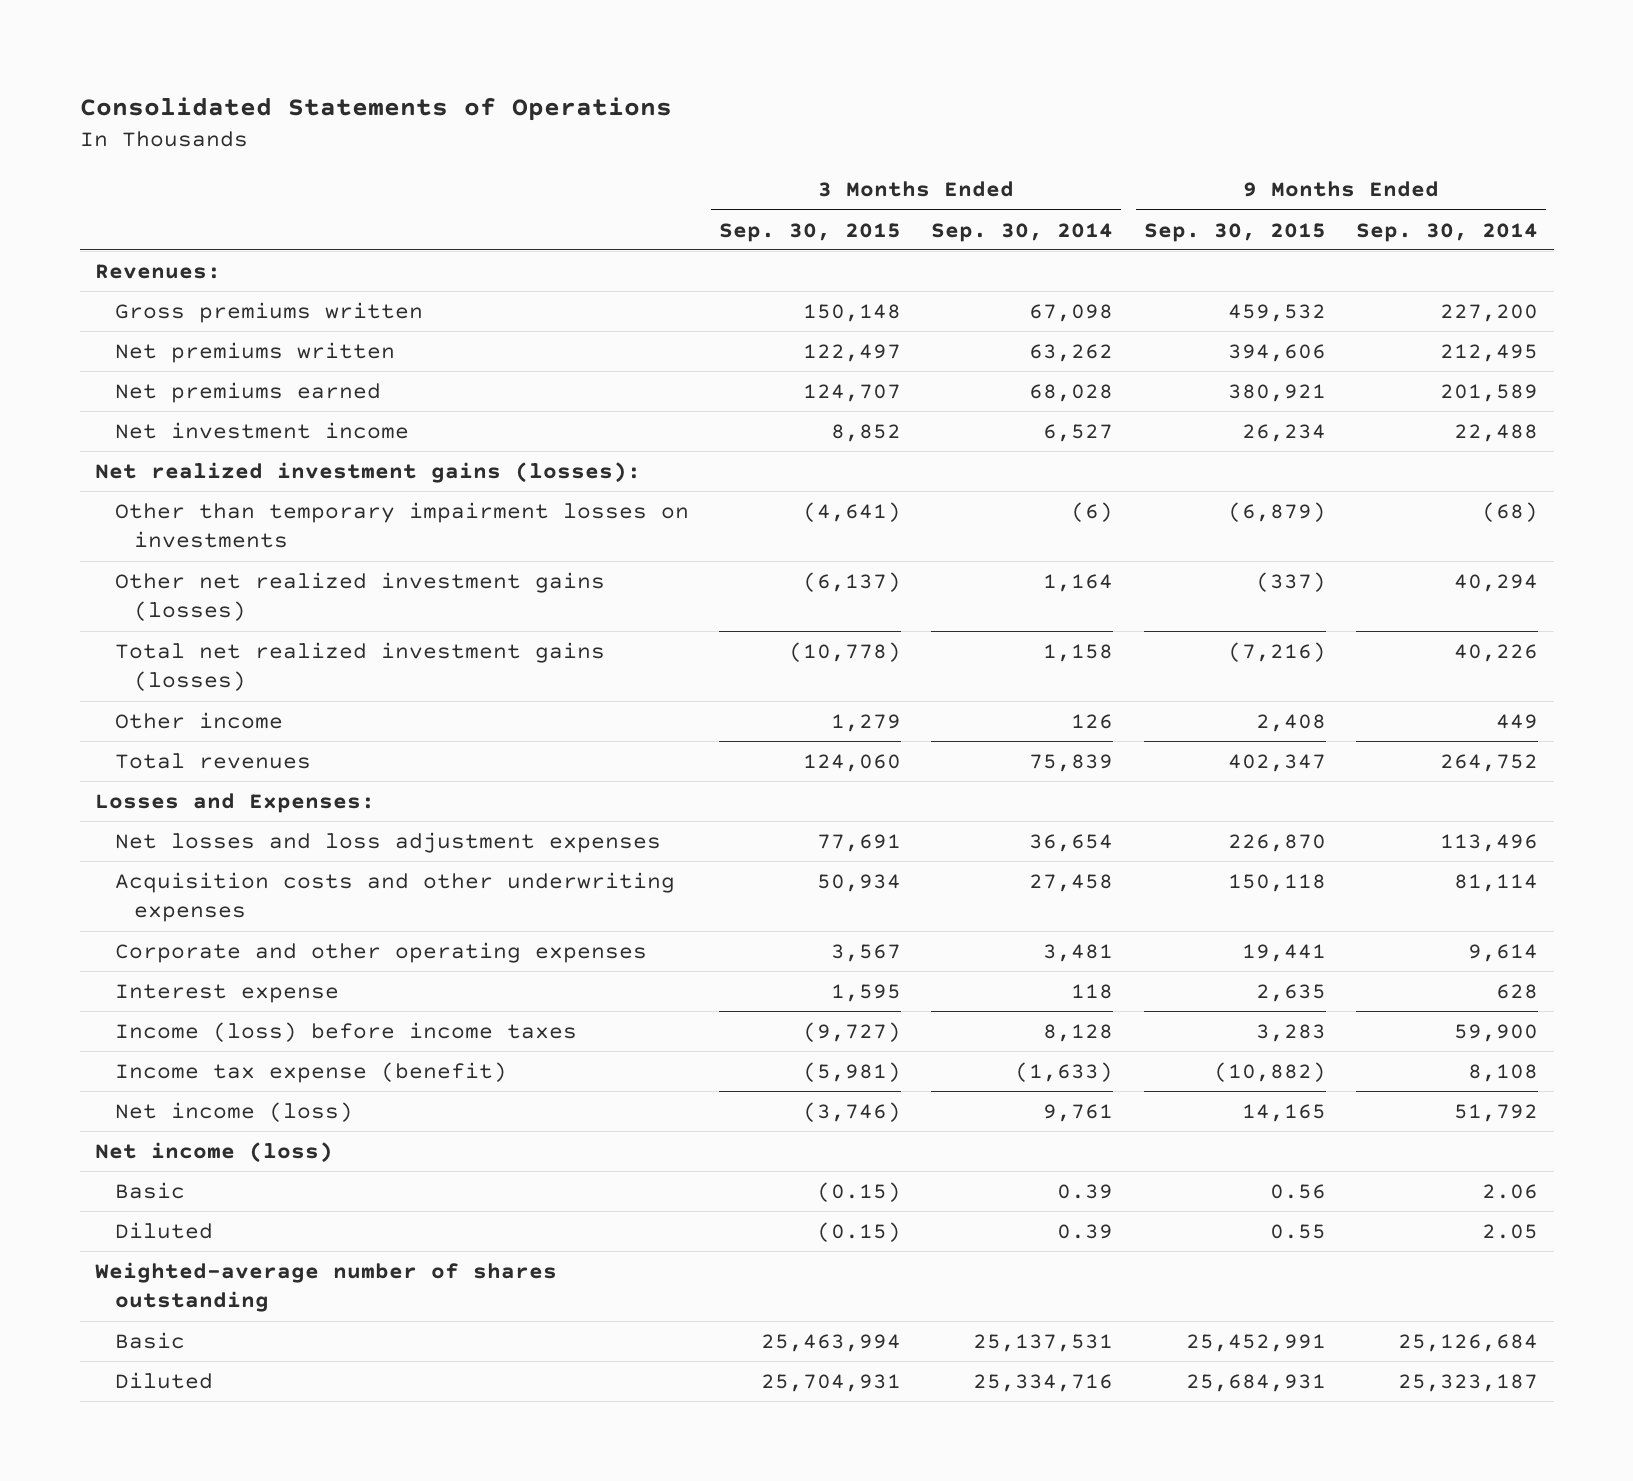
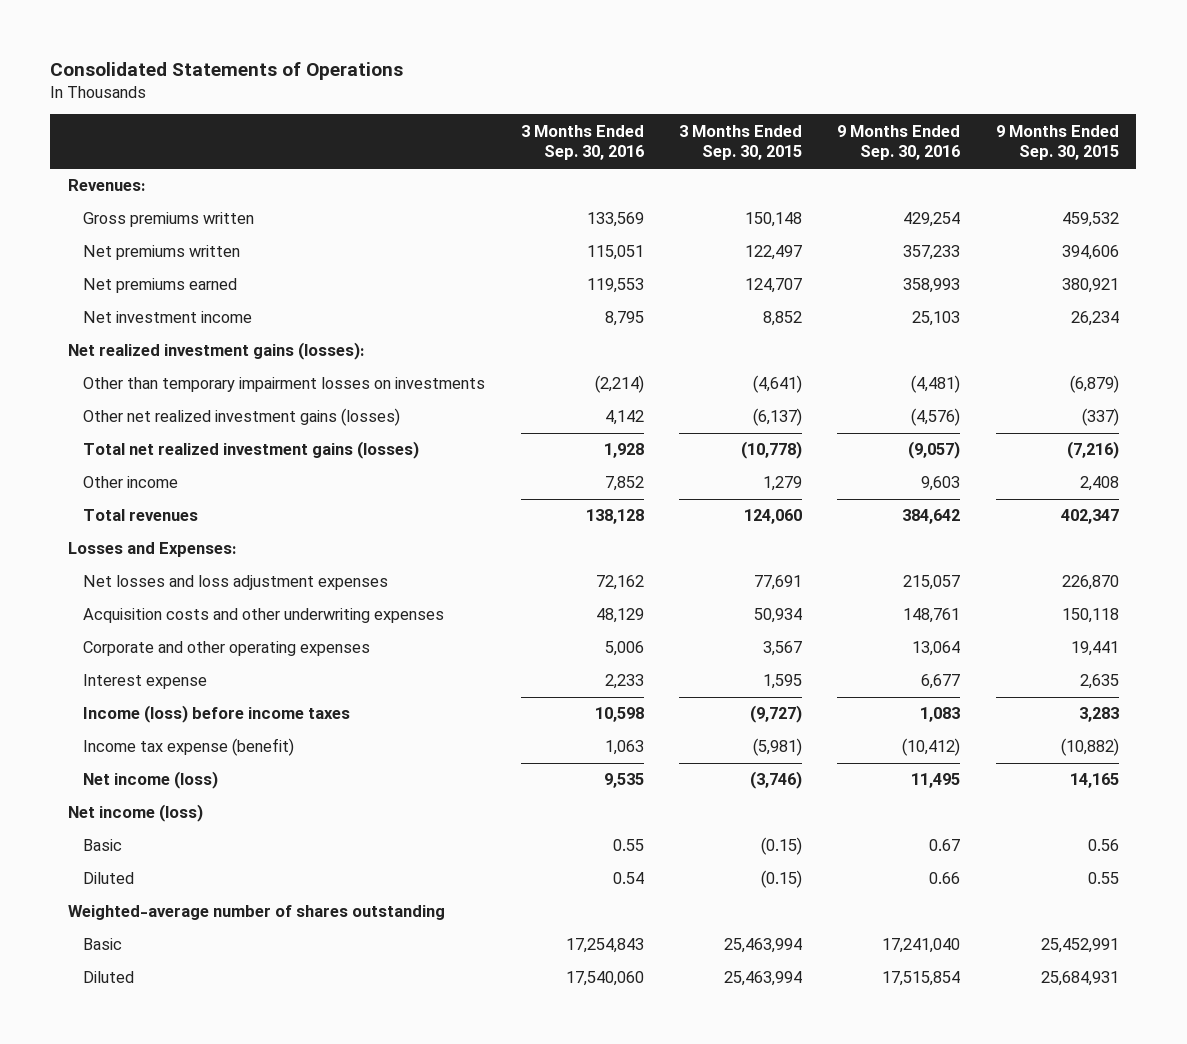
- | 3 Months Ended Sep. 30, 2015 | 3 Months Ended Sep. 30, 2014 | 9 Months Ended Sep. 30, 2015 | 9 Months Ended Sep. 30, 2014
+ | 3 Months Ended Sep. 30, 2016 | 3 Months Ended Sep. 30, 2015 | 9 Months Ended Sep. 30, 2016 | 9 Months Ended Sep. 30, 2015
- Diluted | 25,704,931 | 25,334,716 | 25,684,931 | 25,323,187
+ Diluted | 17,540,060 | 25,463,994 | 17,515,854 | 25,684,931

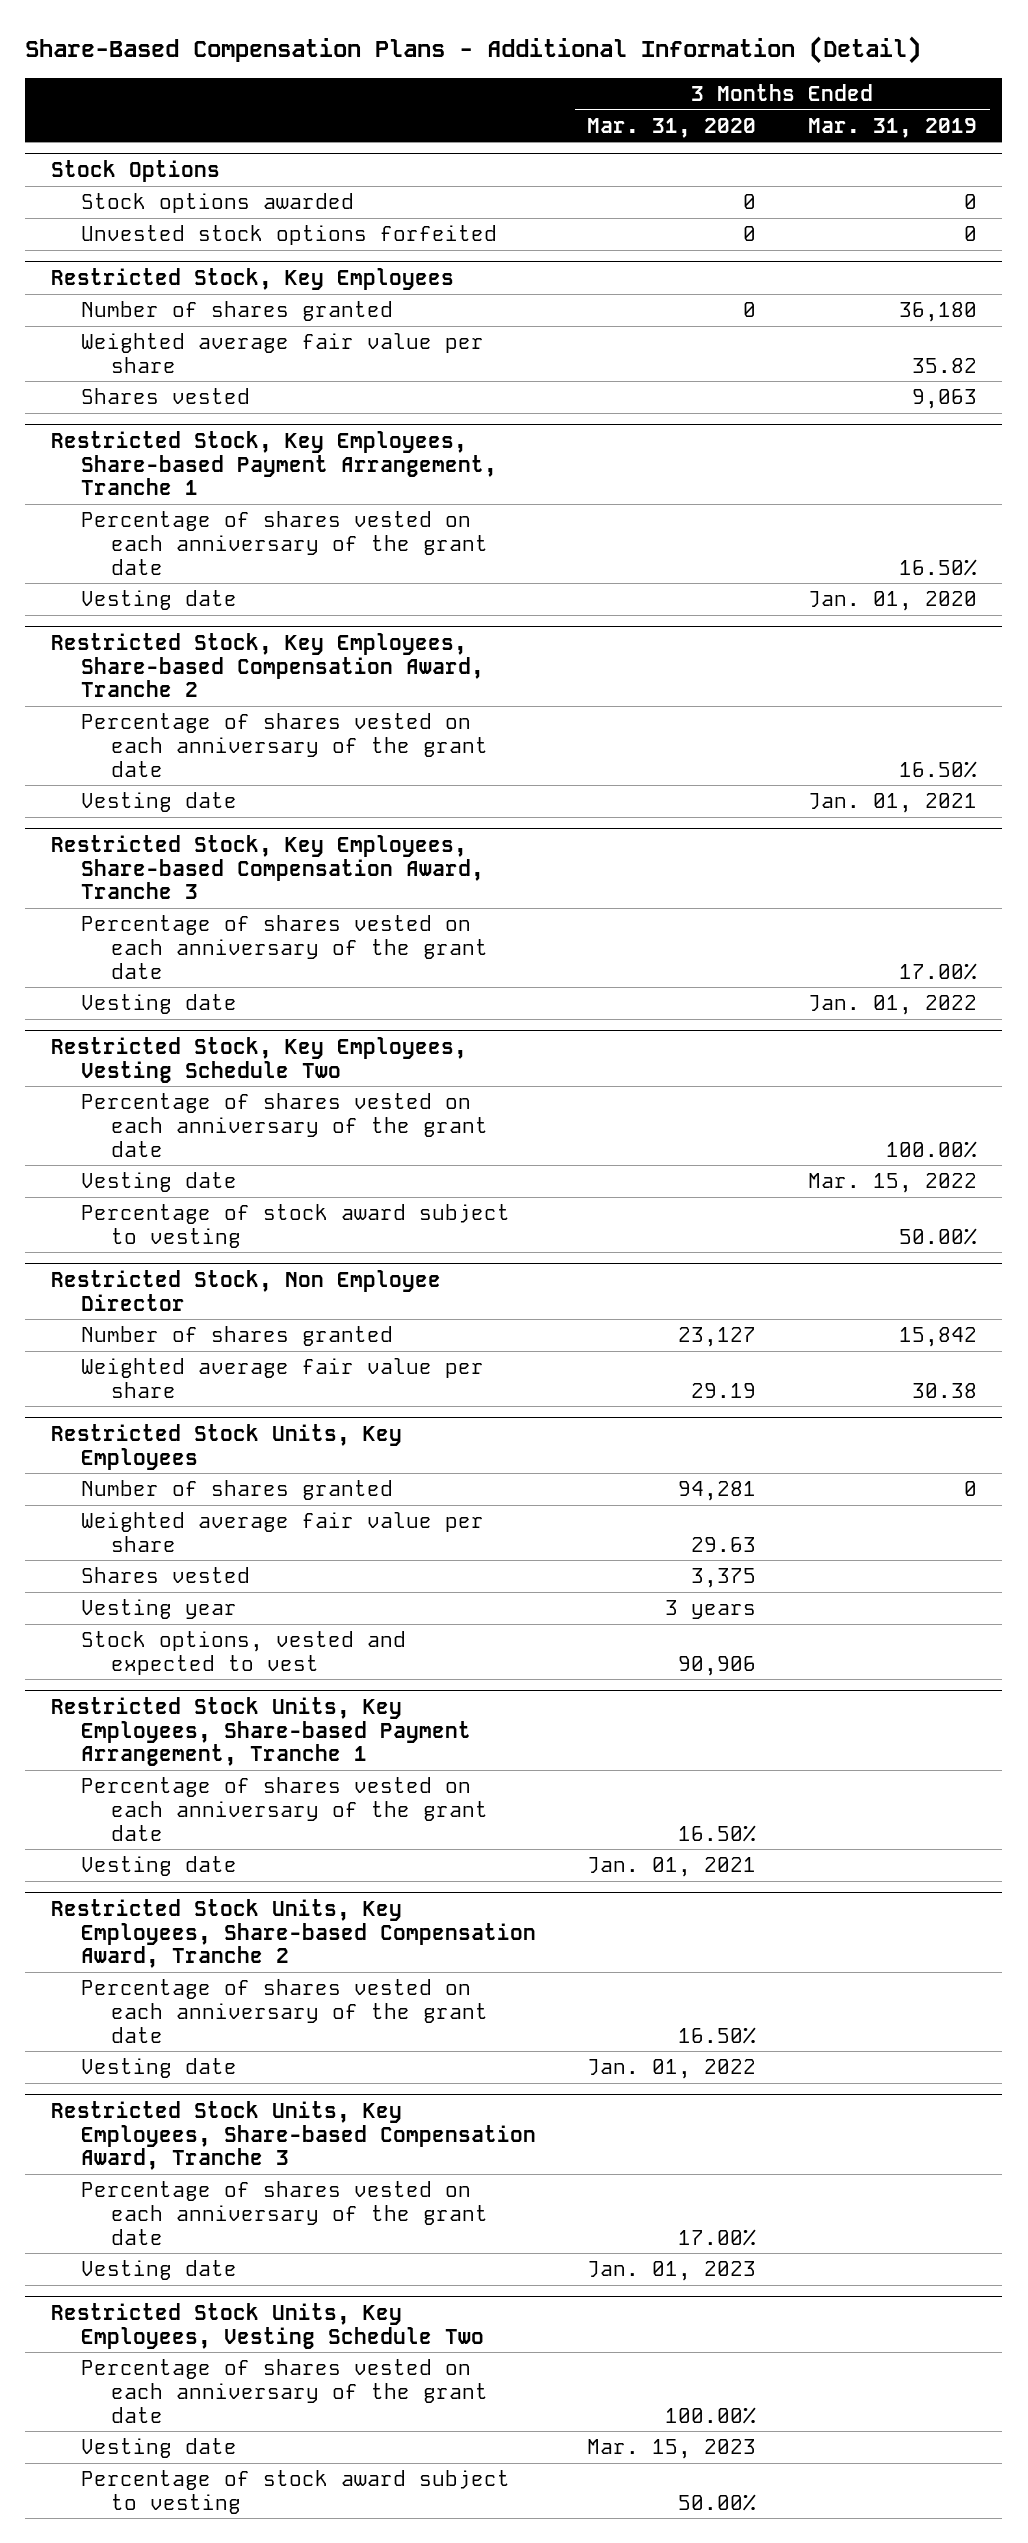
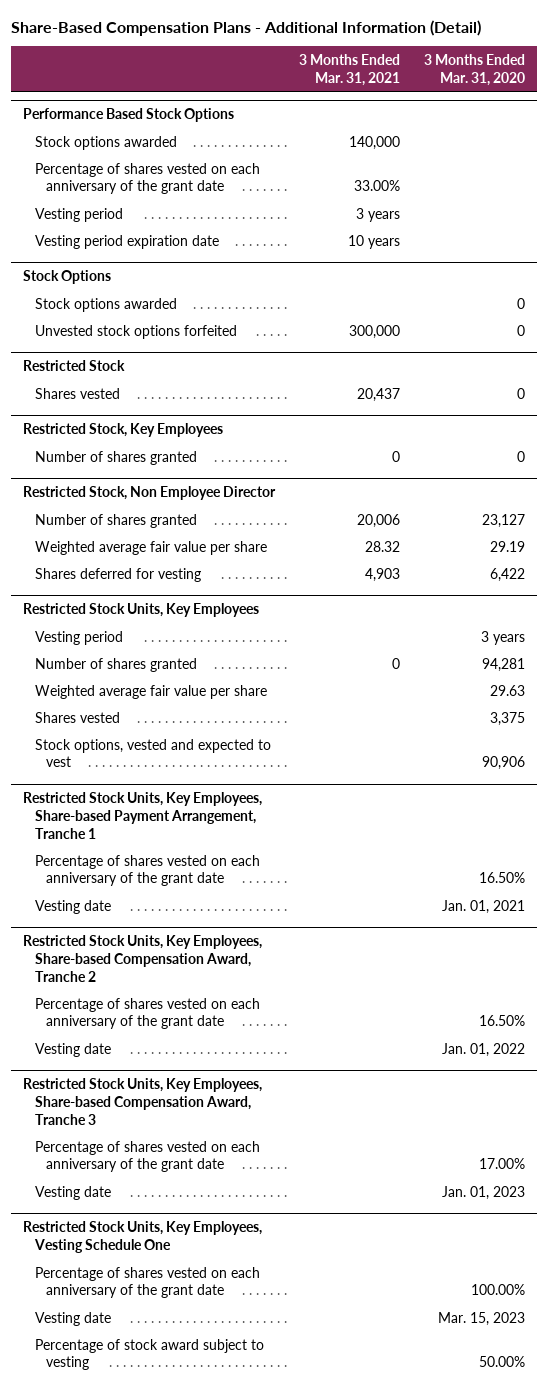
- | 3 Months Ended Mar. 31, 2020 | 3 Months Ended Mar. 31, 2019
+ | 3 Months Ended Mar. 31, 2021 | 3 Months Ended Mar. 31, 2020
+ Performance Based Stock Options
+ Stock options awarded | 140,000 |
+ Percentage of shares vested on each anniversary of the grant date | 33.00% |
+ Vesting period | 3 years |
+ Vesting period expiration date | 10 years |
+ Restricted Stock
+ Shares vested | 20,437 | 0
@ Restricted Stock, Key Employees
- Weighted average fair value per share | | 35.82
- Shares vested | | 9,063
- Restricted Stock, Key Employees, Share-based Payment Arrangement, Tranche 1
- Percentage of shares vested on each anniversary of the grant date | | 16.50%
- Vesting date | | Jan. 01, 2020
- Restricted Stock, Key Employees, Share-based Compensation Award, Tranche 2
- Percentage of shares vested on each anniversary of the grant date | | 16.50%
- Vesting date | | Jan. 01, 2021
- Restricted Stock, Key Employees, Share-based Compensation Award, Tranche 3
- Percentage of shares vested on each anniversary of the grant date | | 17.00%
- Vesting date | | Jan. 01, 2022
- Restricted Stock, Key Employees, Vesting Schedule Two
- Percentage of shares vested on each anniversary of the grant date | | 100.00%
- Vesting date | | Mar. 15, 2022
- Percentage of stock award subject to vesting | | 50.00%
@ Restricted Stock, Non Employee Director
+ Shares deferred for vesting | 4,903 | 6,422
@ Restricted Stock Units, Key Employees
+ Vesting period | | 3 years
- Vesting year | 3 years |
- Restricted Stock Units, Key Employees, Vesting Schedule Two
+ Restricted Stock Units, Key Employees, Vesting Schedule One

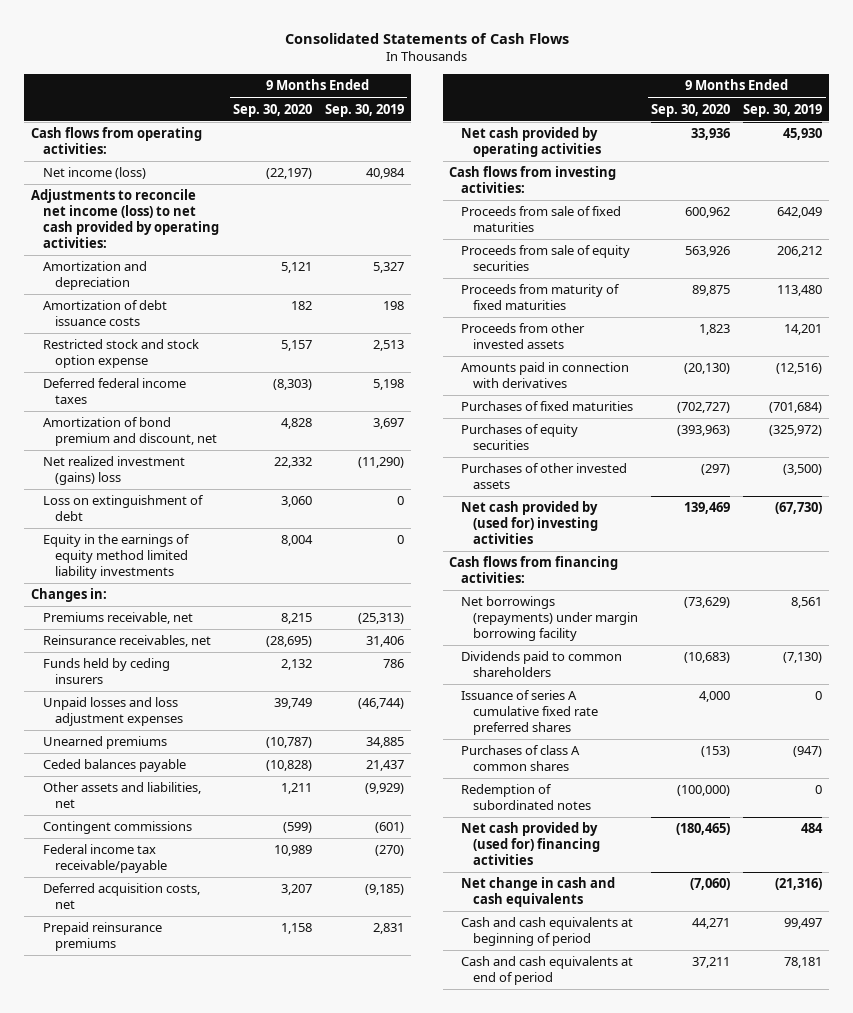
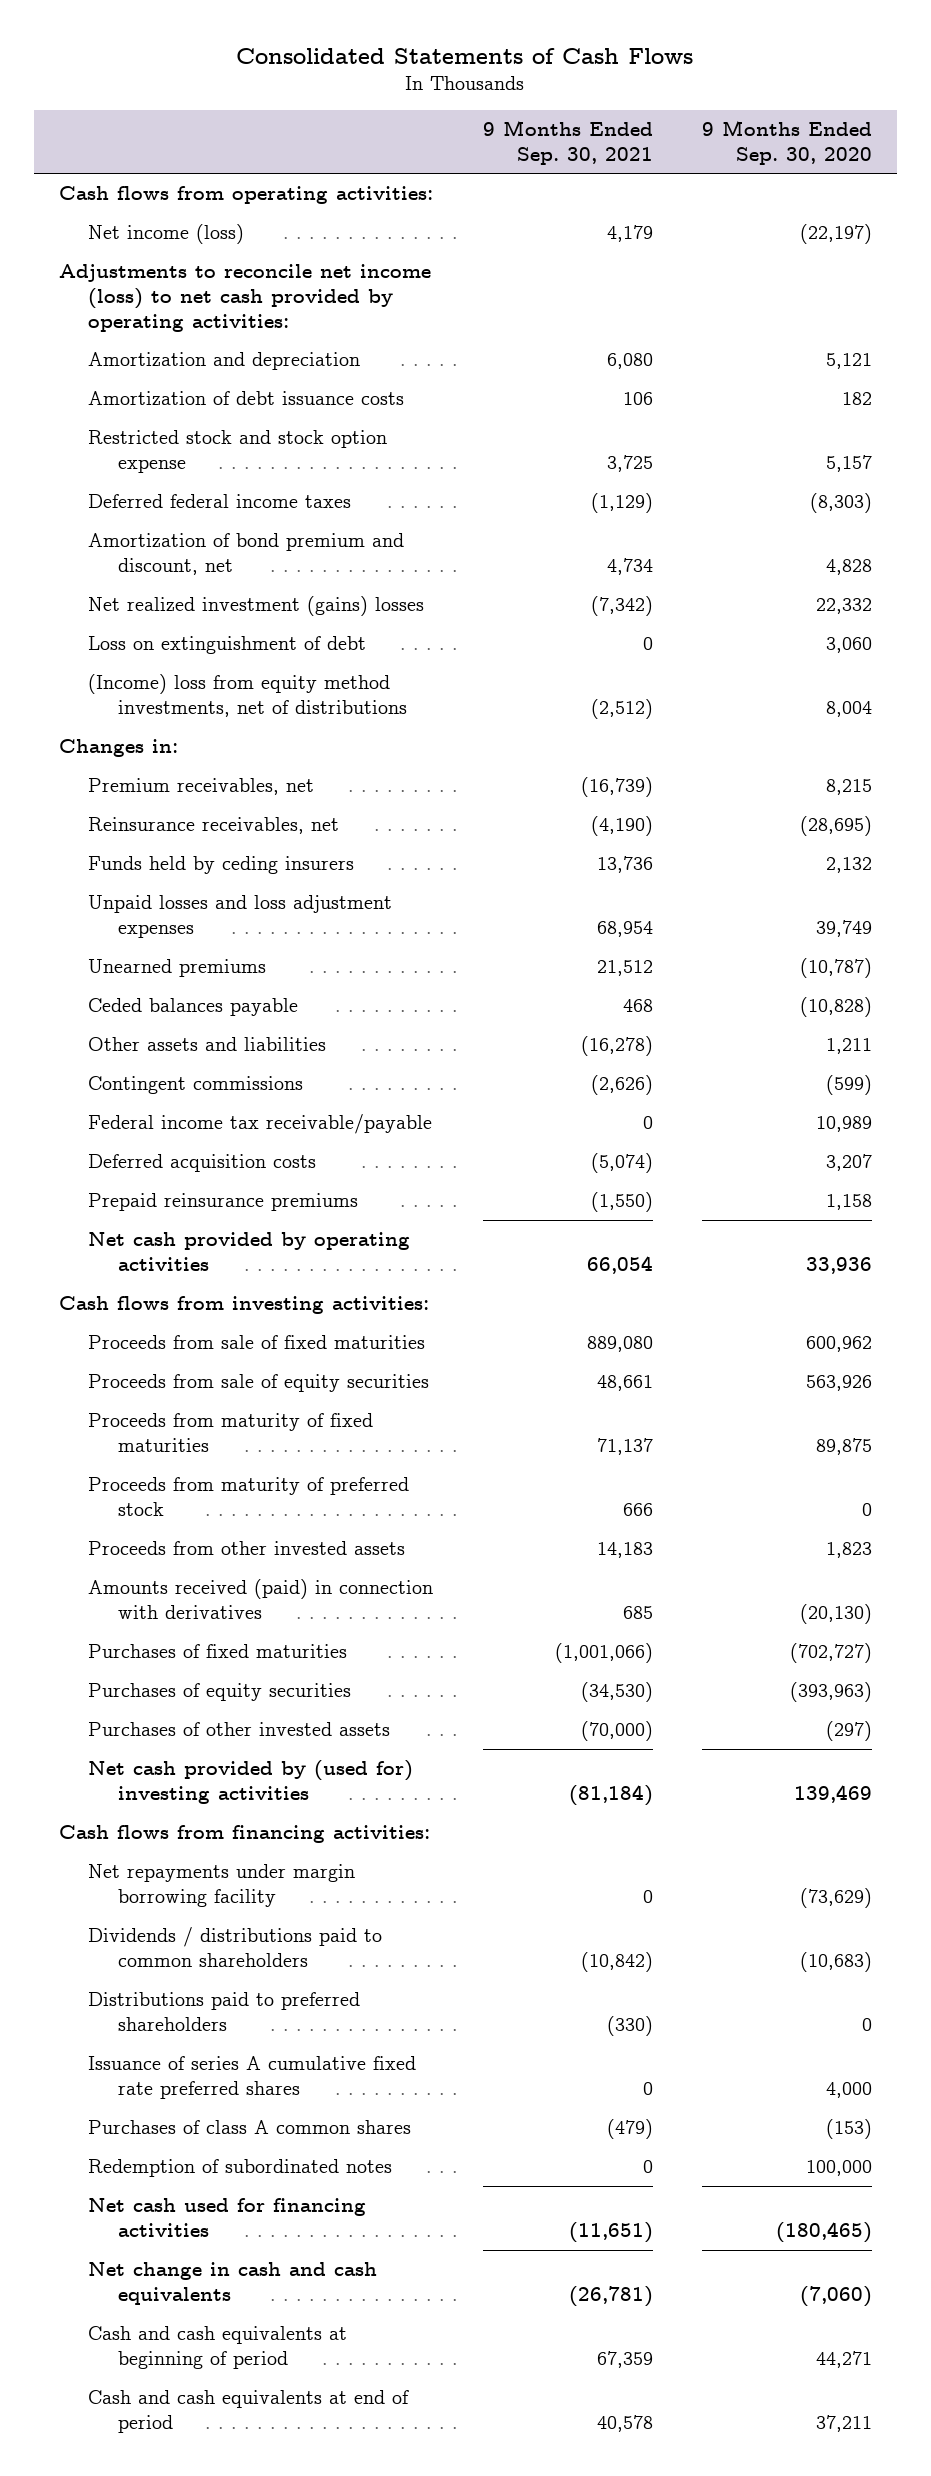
- | 9 Months Ended Sep. 30, 2020 | 9 Months Ended Sep. 30, 2019
+ | 9 Months Ended Sep. 30, 2021 | 9 Months Ended Sep. 30, 2020
- Net realized investment (gains) loss | 22,332 | (11,290)
+ Net realized investment (gains) losses | (7,342) | 22,332
- Equity in the earnings of equity method limited liability investments | 8,004 | 0
+ (Income) loss from equity method investments, net of distributions | (2,512) | 8,004
- Premiums receivable, net | 8,215 | (25,313)
+ Premium receivables, net | (16,739) | 8,215
- Other assets and liabilities, net | 1,211 | (9,929)
+ Other assets and liabilities | (16,278) | 1,211
- Deferred acquisition costs, net | 3,207 | (9,185)
+ Deferred acquisition costs | (5,074) | 3,207
+ Proceeds from maturity of preferred stock | 666 | 0
- Amounts paid in connection with derivatives | (20,130) | (12,516)
+ Amounts received (paid) in connection with derivatives | 685 | (20,130)
- Net borrowings (repayments) under margin borrowing facility | (73,629) | 8,561
- Dividends paid to common shareholders | (10,683) | (7,130)
+ Net repayments under margin borrowing facility | 0 | (73,629)
+ Dividends / distributions paid to common shareholders | (10,842) | (10,683)
+ Distributions paid to preferred shareholders | (330) | 0
- Redemption of subordinated notes | (100,000) | 0
- Net cash provided by (used for) financing activities | (180,465) | 484
+ Redemption of subordinated notes | 0 | 100,000
+ Net cash used for financing activities | (11,651) | (180,465)

